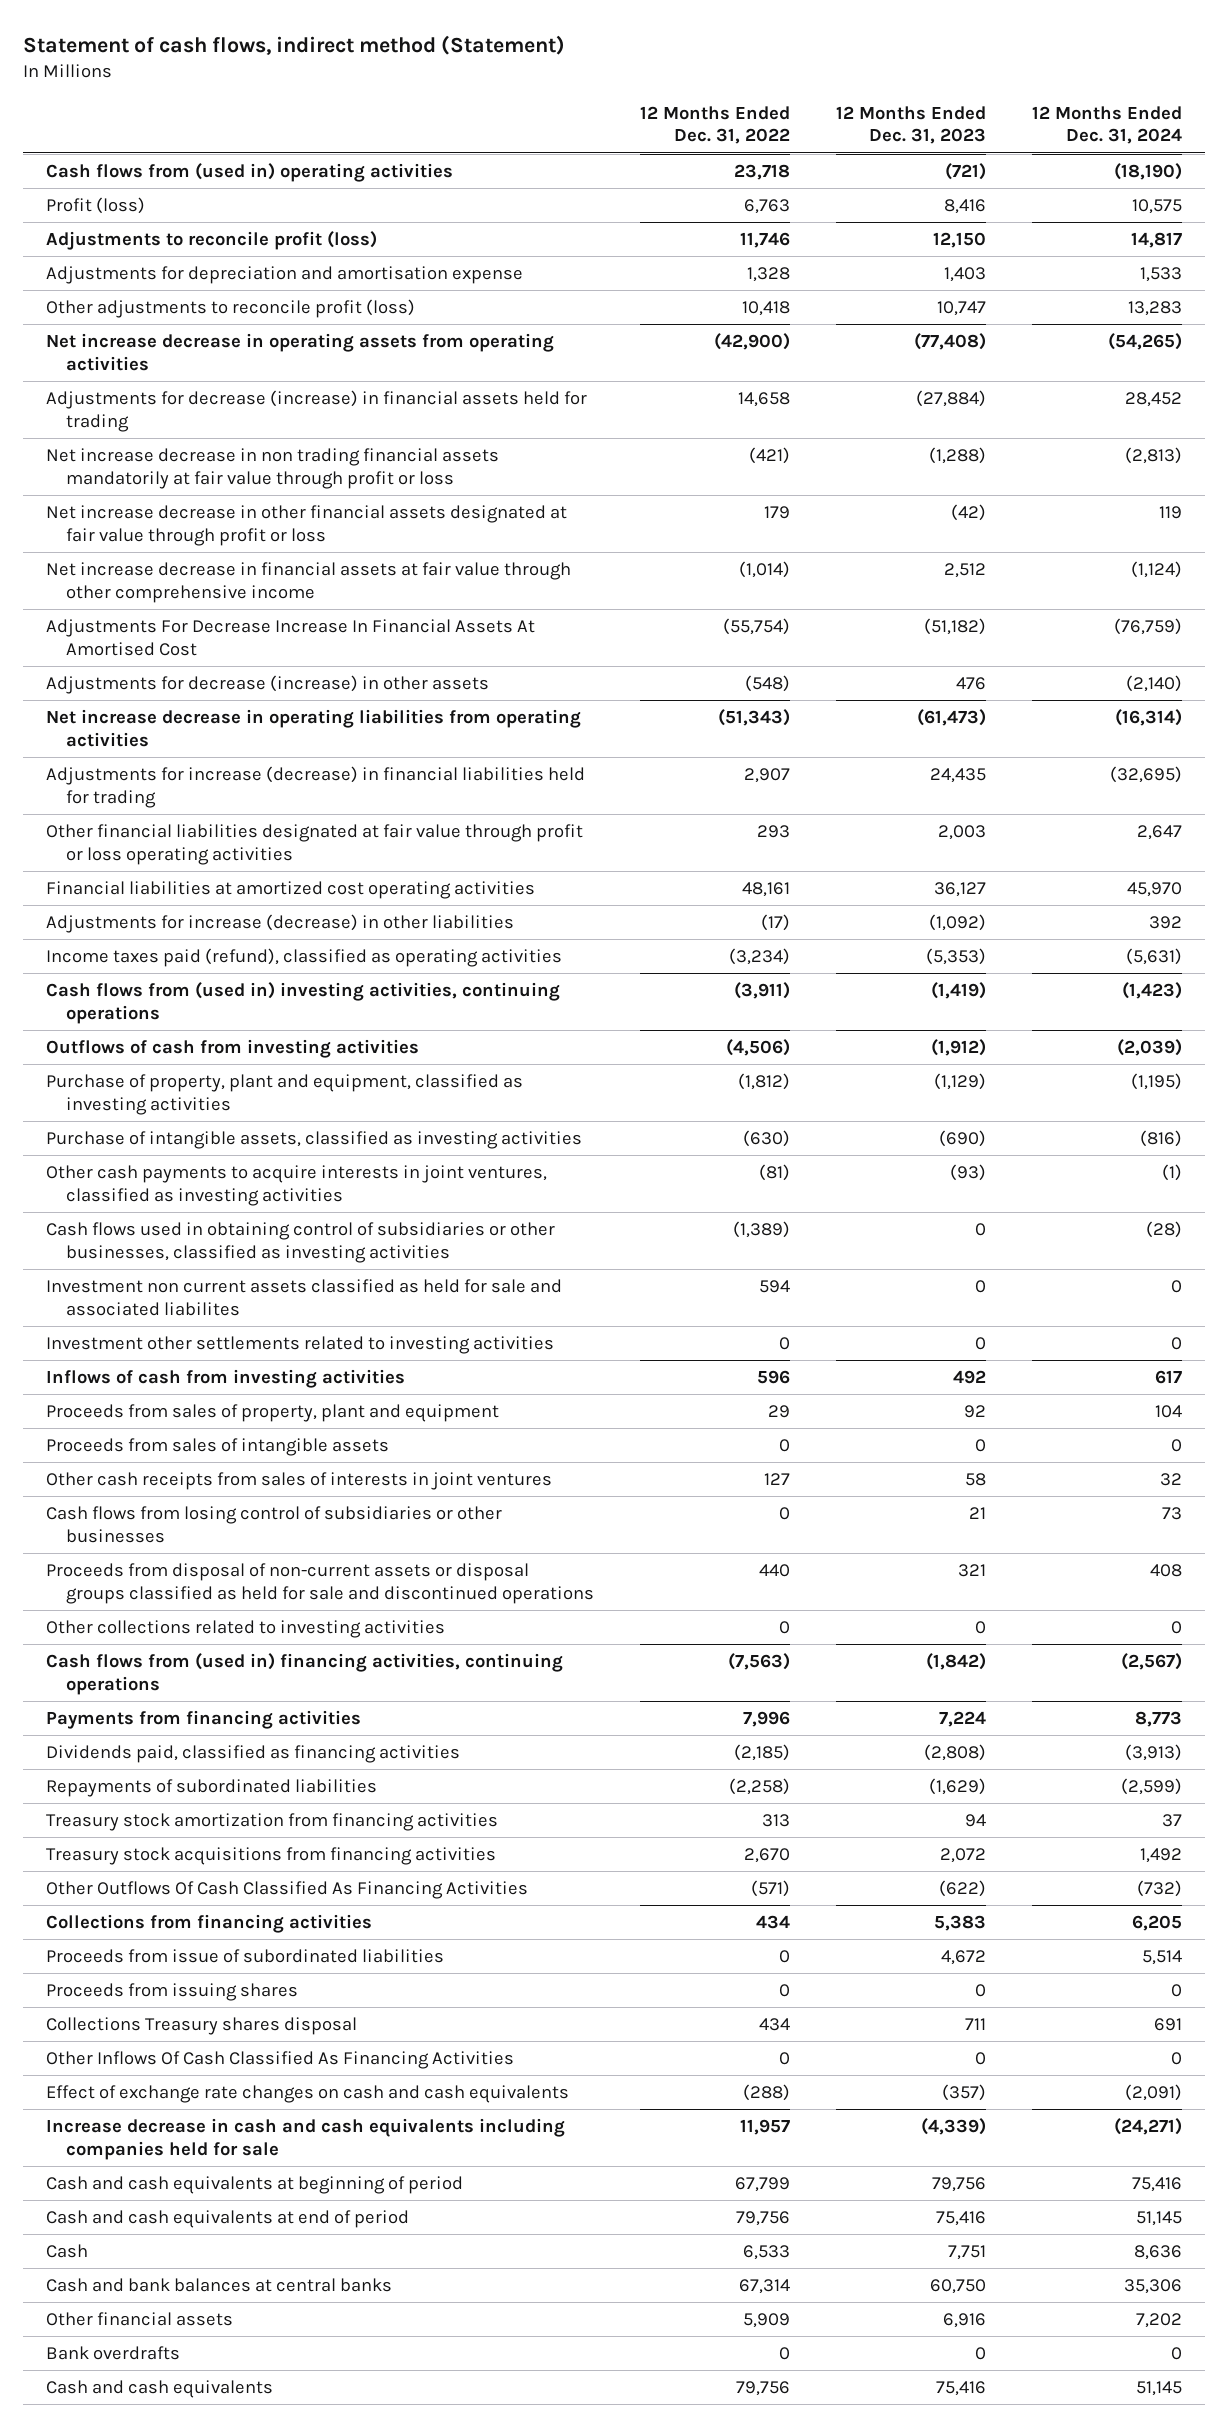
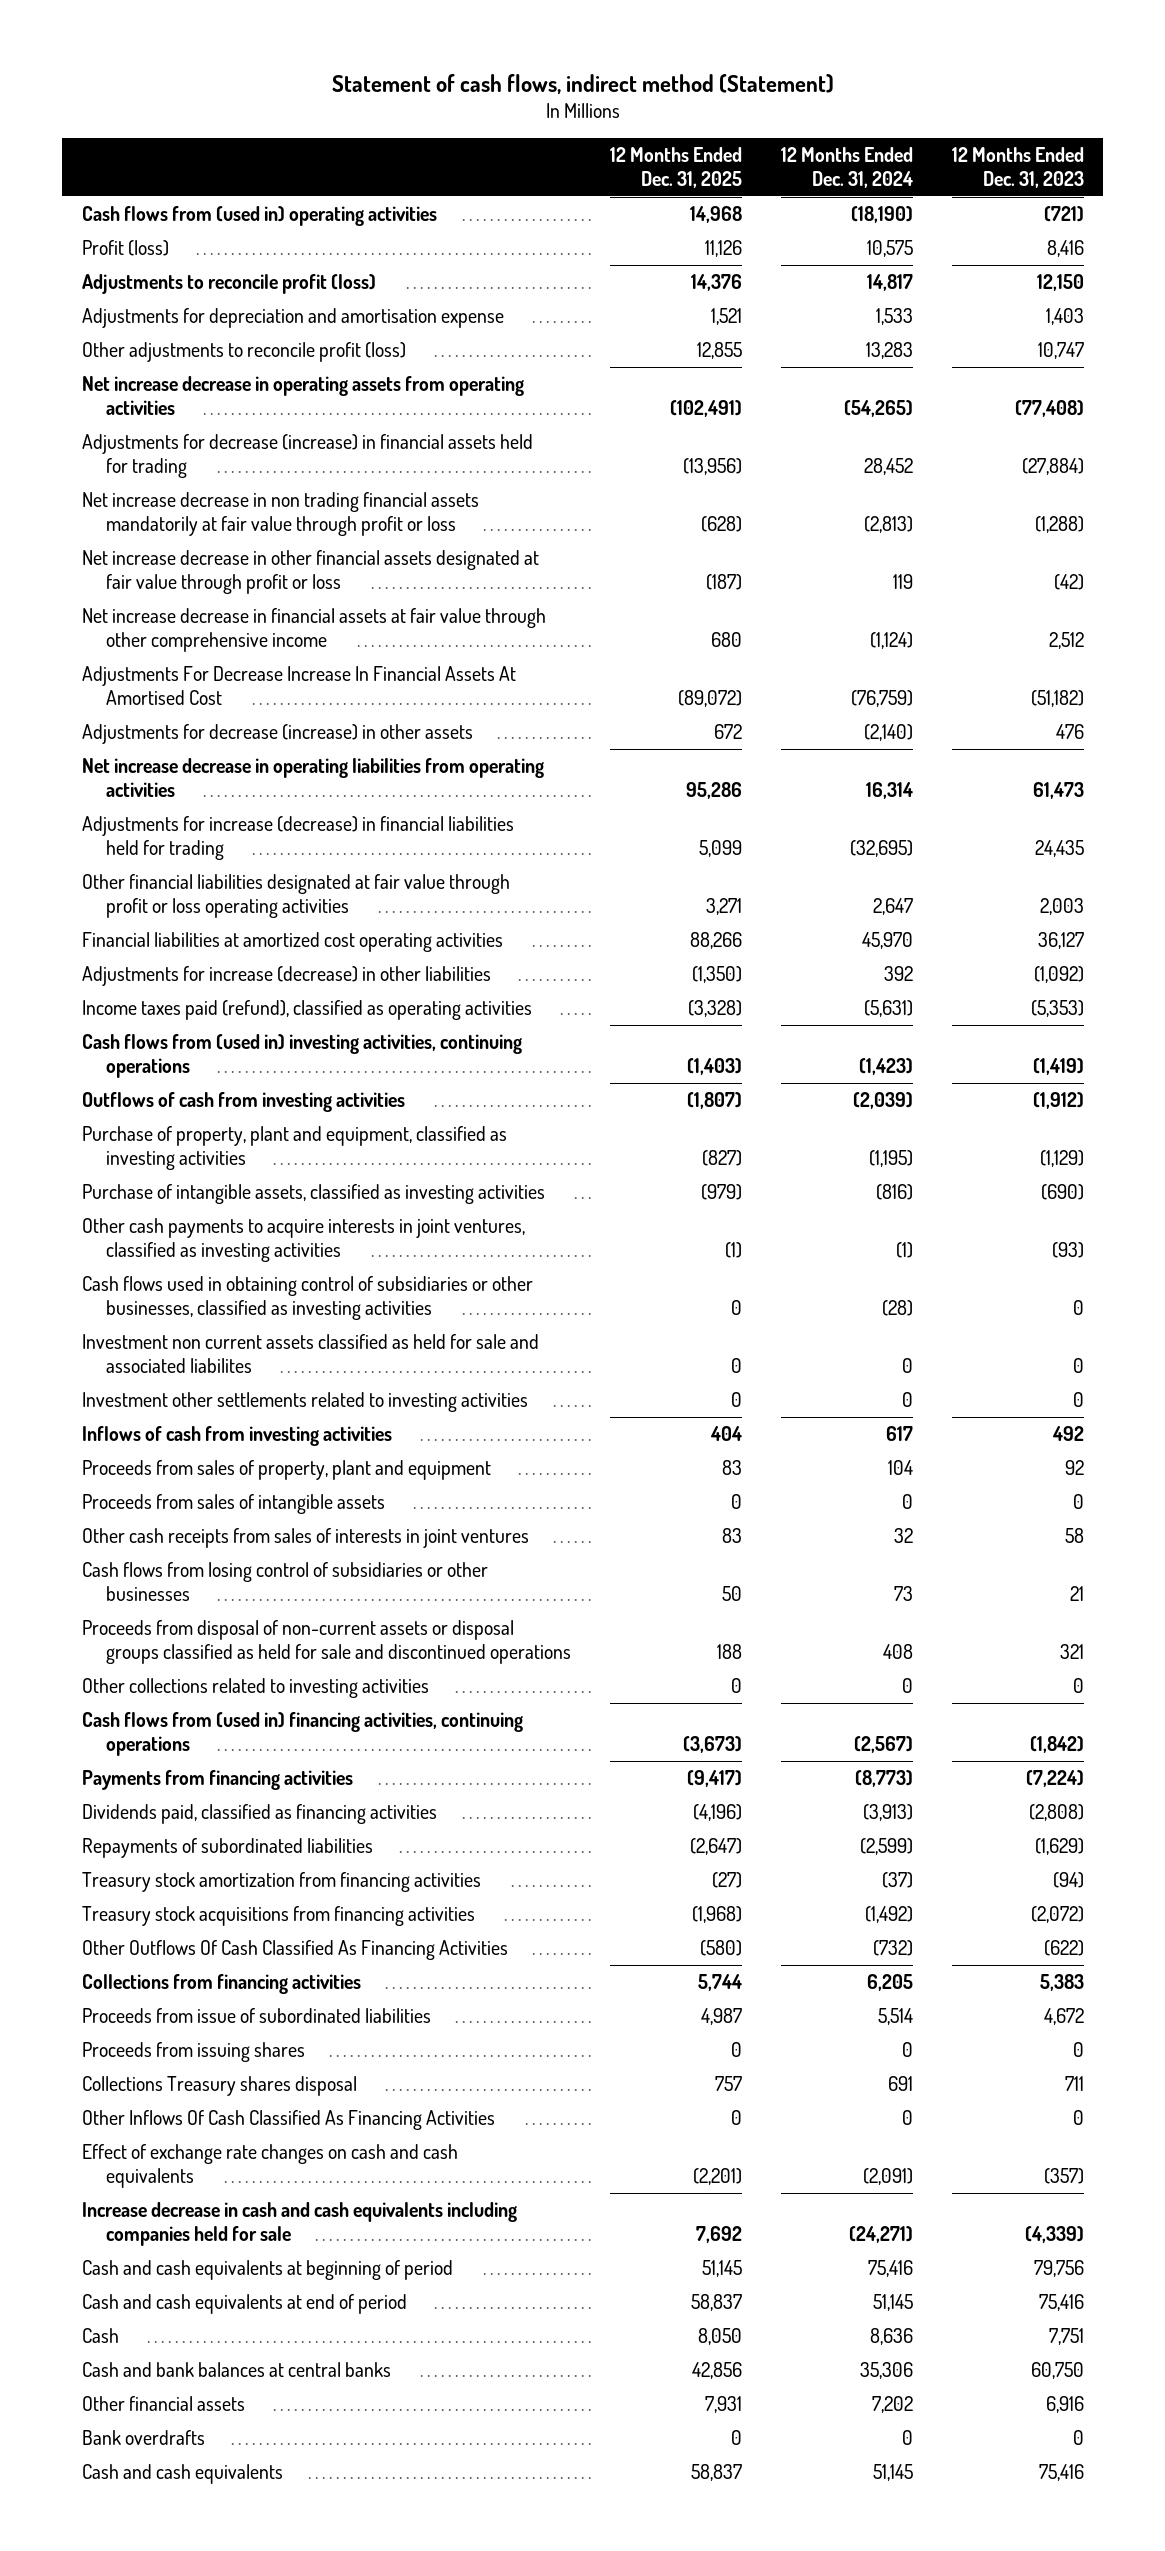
- | 12 Months Ended Dec. 31, 2022 | 12 Months Ended Dec. 31, 2023 | 12 Months Ended Dec. 31, 2024
+ | 12 Months Ended Dec. 31, 2025 | 12 Months Ended Dec. 31, 2024 | 12 Months Ended Dec. 31, 2023
- Net increase decrease in operating liabilities from operating activities | (51,343) | (61,473) | (16,314)
+ Net increase decrease in operating liabilities from operating activities | 95,286 | 16,314 | 61,473
- Payments from financing activities | 7,996 | 7,224 | 8,773
+ Payments from financing activities | (9,417) | (8,773) | (7,224)
- Treasury stock amortization from financing activities | 313 | 94 | 37
- Treasury stock acquisitions from financing activities | 2,670 | 2,072 | 1,492
+ Treasury stock amortization from financing activities | (27) | (37) | (94)
+ Treasury stock acquisitions from financing activities | (1,968) | (1,492) | (2,072)

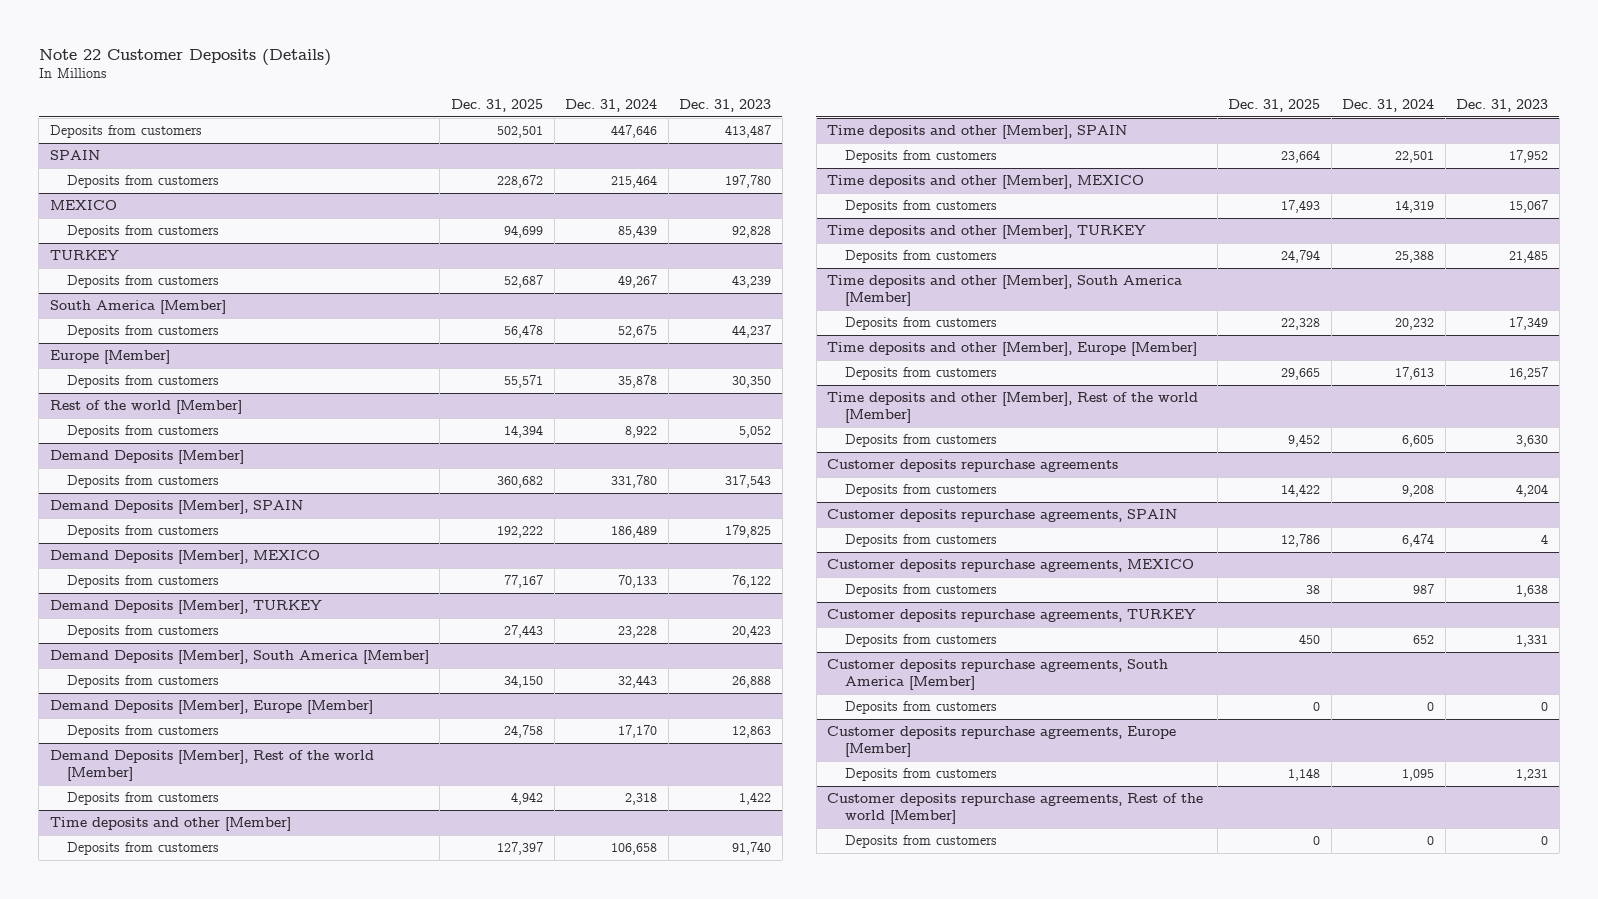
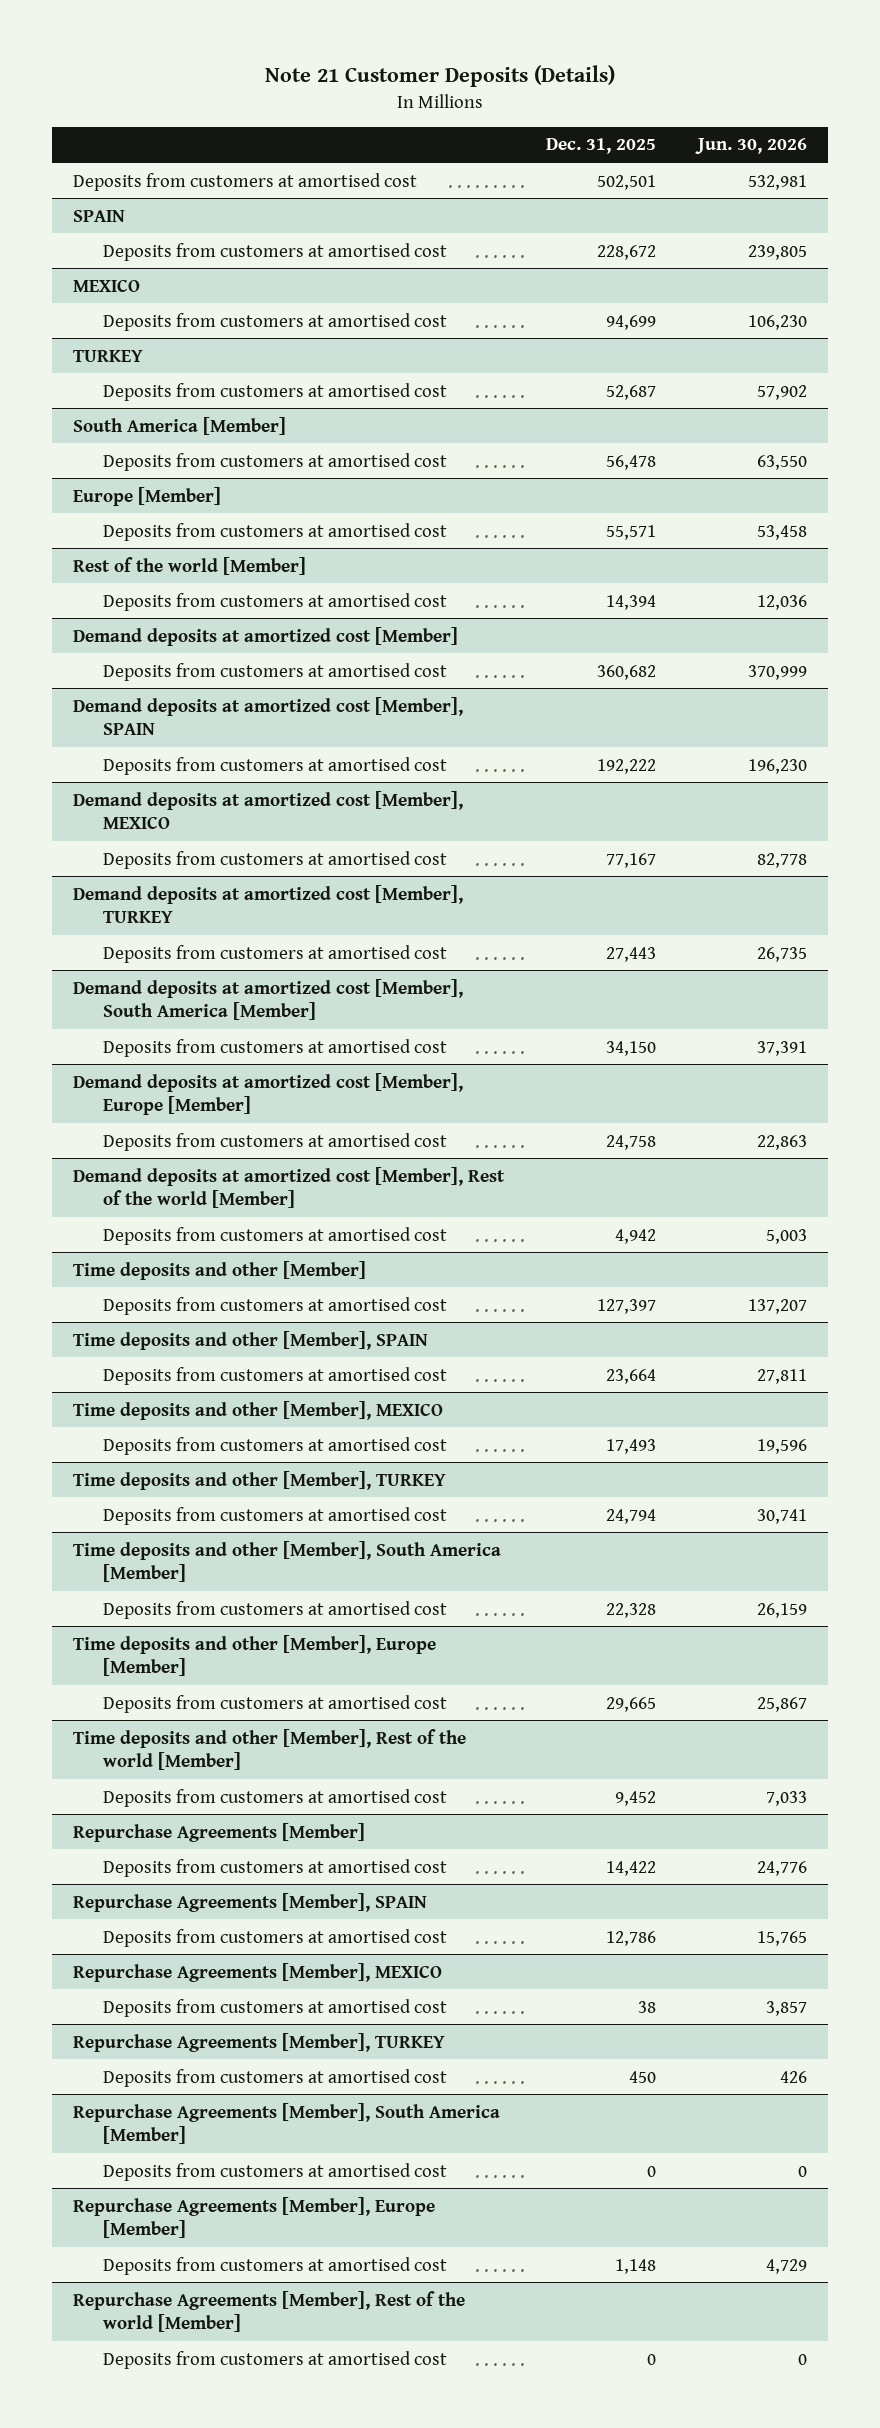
- Note 22 Customer Deposits (Details)
+ Note 21 Customer Deposits (Details)
- | Dec. 31, 2025 | Dec. 31, 2024 | Dec. 31, 2023
+ | Dec. 31, 2025 | Jun. 30, 2026
- Deposits from customers | 502,501 | 447,646 | 413,487
+ Deposits from customers at amortised cost | 502,501 | 532,981
@ SPAIN
- Deposits from customers | 228,672 | 215,464 | 197,780
+ Deposits from customers at amortised cost | 228,672 | 239,805
@ MEXICO
- Deposits from customers | 94,699 | 85,439 | 92,828
+ Deposits from customers at amortised cost | 94,699 | 106,230
@ TURKEY
- Deposits from customers | 52,687 | 49,267 | 43,239
+ Deposits from customers at amortised cost | 52,687 | 57,902
@ South America [Member]
- Deposits from customers | 56,478 | 52,675 | 44,237
+ Deposits from customers at amortised cost | 56,478 | 63,550
@ Europe [Member]
- Deposits from customers | 55,571 | 35,878 | 30,350
+ Deposits from customers at amortised cost | 55,571 | 53,458
@ Rest of the world [Member]
- Deposits from customers | 14,394 | 8,922 | 5,052
- Demand Deposits [Member]
- Deposits from customers | 360,682 | 331,780 | 317,543
- Demand Deposits [Member], SPAIN
- Deposits from customers | 192,222 | 186,489 | 179,825
- Demand Deposits [Member], MEXICO
- Deposits from customers | 77,167 | 70,133 | 76,122
- Demand Deposits [Member], TURKEY
- Deposits from customers | 27,443 | 23,228 | 20,423
- Demand Deposits [Member], South America [Member]
- Deposits from customers | 34,150 | 32,443 | 26,888
- Demand Deposits [Member], Europe [Member]
- Deposits from customers | 24,758 | 17,170 | 12,863
- Demand Deposits [Member], Rest of the world [Member]
- Deposits from customers | 4,942 | 2,318 | 1,422
@ Rest of the world [Member]
+ Deposits from customers at amortised cost | 14,394 | 12,036
+ Demand deposits at amortized cost [Member]
+ Deposits from customers at amortised cost | 360,682 | 370,999
+ Demand deposits at amortized cost [Member], SPAIN
+ Deposits from customers at amortised cost | 192,222 | 196,230
+ Demand deposits at amortized cost [Member], MEXICO
+ Deposits from customers at amortised cost | 77,167 | 82,778
+ Demand deposits at amortized cost [Member], TURKEY
+ Deposits from customers at amortised cost | 27,443 | 26,735
+ Demand deposits at amortized cost [Member], South America [Member]
+ Deposits from customers at amortised cost | 34,150 | 37,391
+ Demand deposits at amortized cost [Member], Europe [Member]
+ Deposits from customers at amortised cost | 24,758 | 22,863
+ Demand deposits at amortized cost [Member], Rest of the world [Member]
+ Deposits from customers at amortised cost | 4,942 | 5,003
@ Time deposits and other [Member]
- Deposits from customers | 127,397 | 106,658 | 91,740
+ Deposits from customers at amortised cost | 127,397 | 137,207
@ Time deposits and other [Member], SPAIN
- Deposits from customers | 23,664 | 22,501 | 17,952
+ Deposits from customers at amortised cost | 23,664 | 27,811
@ Time deposits and other [Member], MEXICO
- Deposits from customers | 17,493 | 14,319 | 15,067
+ Deposits from customers at amortised cost | 17,493 | 19,596
@ Time deposits and other [Member], TURKEY
- Deposits from customers | 24,794 | 25,388 | 21,485
+ Deposits from customers at amortised cost | 24,794 | 30,741
@ Time deposits and other [Member], South America [Member]
- Deposits from customers | 22,328 | 20,232 | 17,349
+ Deposits from customers at amortised cost | 22,328 | 26,159
@ Time deposits and other [Member], Europe [Member]
- Deposits from customers | 29,665 | 17,613 | 16,257
+ Deposits from customers at amortised cost | 29,665 | 25,867
@ Time deposits and other [Member], Rest of the world [Member]
- Deposits from customers | 9,452 | 6,605 | 3,630
- Customer deposits repurchase agreements
- Deposits from customers | 14,422 | 9,208 | 4,204
- Customer deposits repurchase agreements, SPAIN
- Deposits from customers | 12,786 | 6,474 | 4
- Customer deposits repurchase agreements, MEXICO
- Deposits from customers | 38 | 987 | 1,638
- Customer deposits repurchase agreements, TURKEY
- Deposits from customers | 450 | 652 | 1,331
- Customer deposits repurchase agreements, South America [Member]
- Deposits from customers | 0 | 0 | 0
- Customer deposits repurchase agreements, Europe [Member]
- Deposits from customers | 1,148 | 1,095 | 1,231
- Customer deposits repurchase agreements, Rest of the world [Member]
- Deposits from customers | 0 | 0 | 0
@ Time deposits and other [Member], Rest of the world [Member]
+ Deposits from customers at amortised cost | 9,452 | 7,033
+ Repurchase Agreements [Member]
+ Deposits from customers at amortised cost | 14,422 | 24,776
+ Repurchase Agreements [Member], SPAIN
+ Deposits from customers at amortised cost | 12,786 | 15,765
+ Repurchase Agreements [Member], MEXICO
+ Deposits from customers at amortised cost | 38 | 3,857
+ Repurchase Agreements [Member], TURKEY
+ Deposits from customers at amortised cost | 450 | 426
+ Repurchase Agreements [Member], South America [Member]
+ Deposits from customers at amortised cost | 0 | 0
+ Repurchase Agreements [Member], Europe [Member]
+ Deposits from customers at amortised cost | 1,148 | 4,729
+ Repurchase Agreements [Member], Rest of the world [Member]
+ Deposits from customers at amortised cost | 0 | 0

